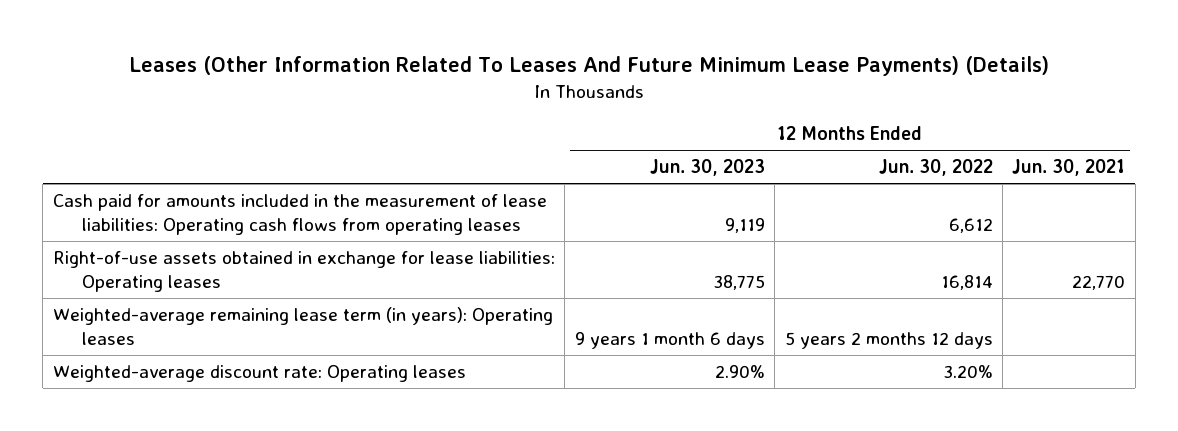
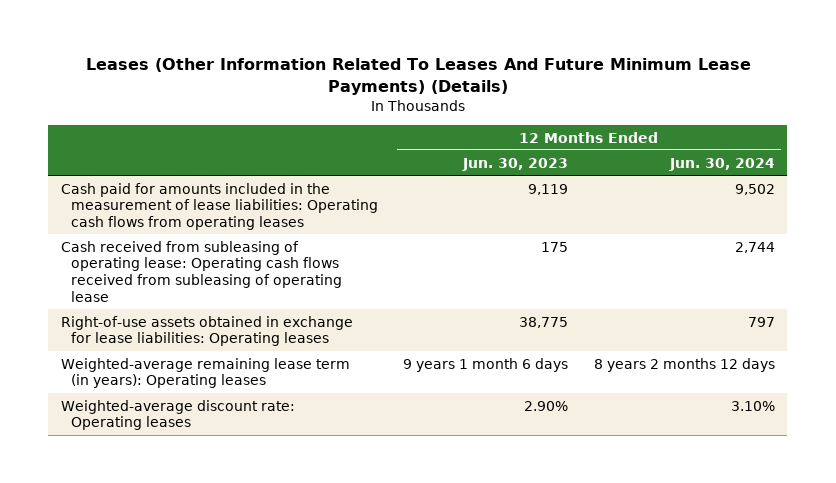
- | 12 Months Ended Jun. 30, 2023 | 12 Months Ended Jun. 30, 2022 | 12 Months Ended Jun. 30, 2021
+ | 12 Months Ended Jun. 30, 2023 | 12 Months Ended Jun. 30, 2024
+ Cash received from subleasing of operating lease: Operating cash flows received from subleasing of operating lease | 175 | 2,744

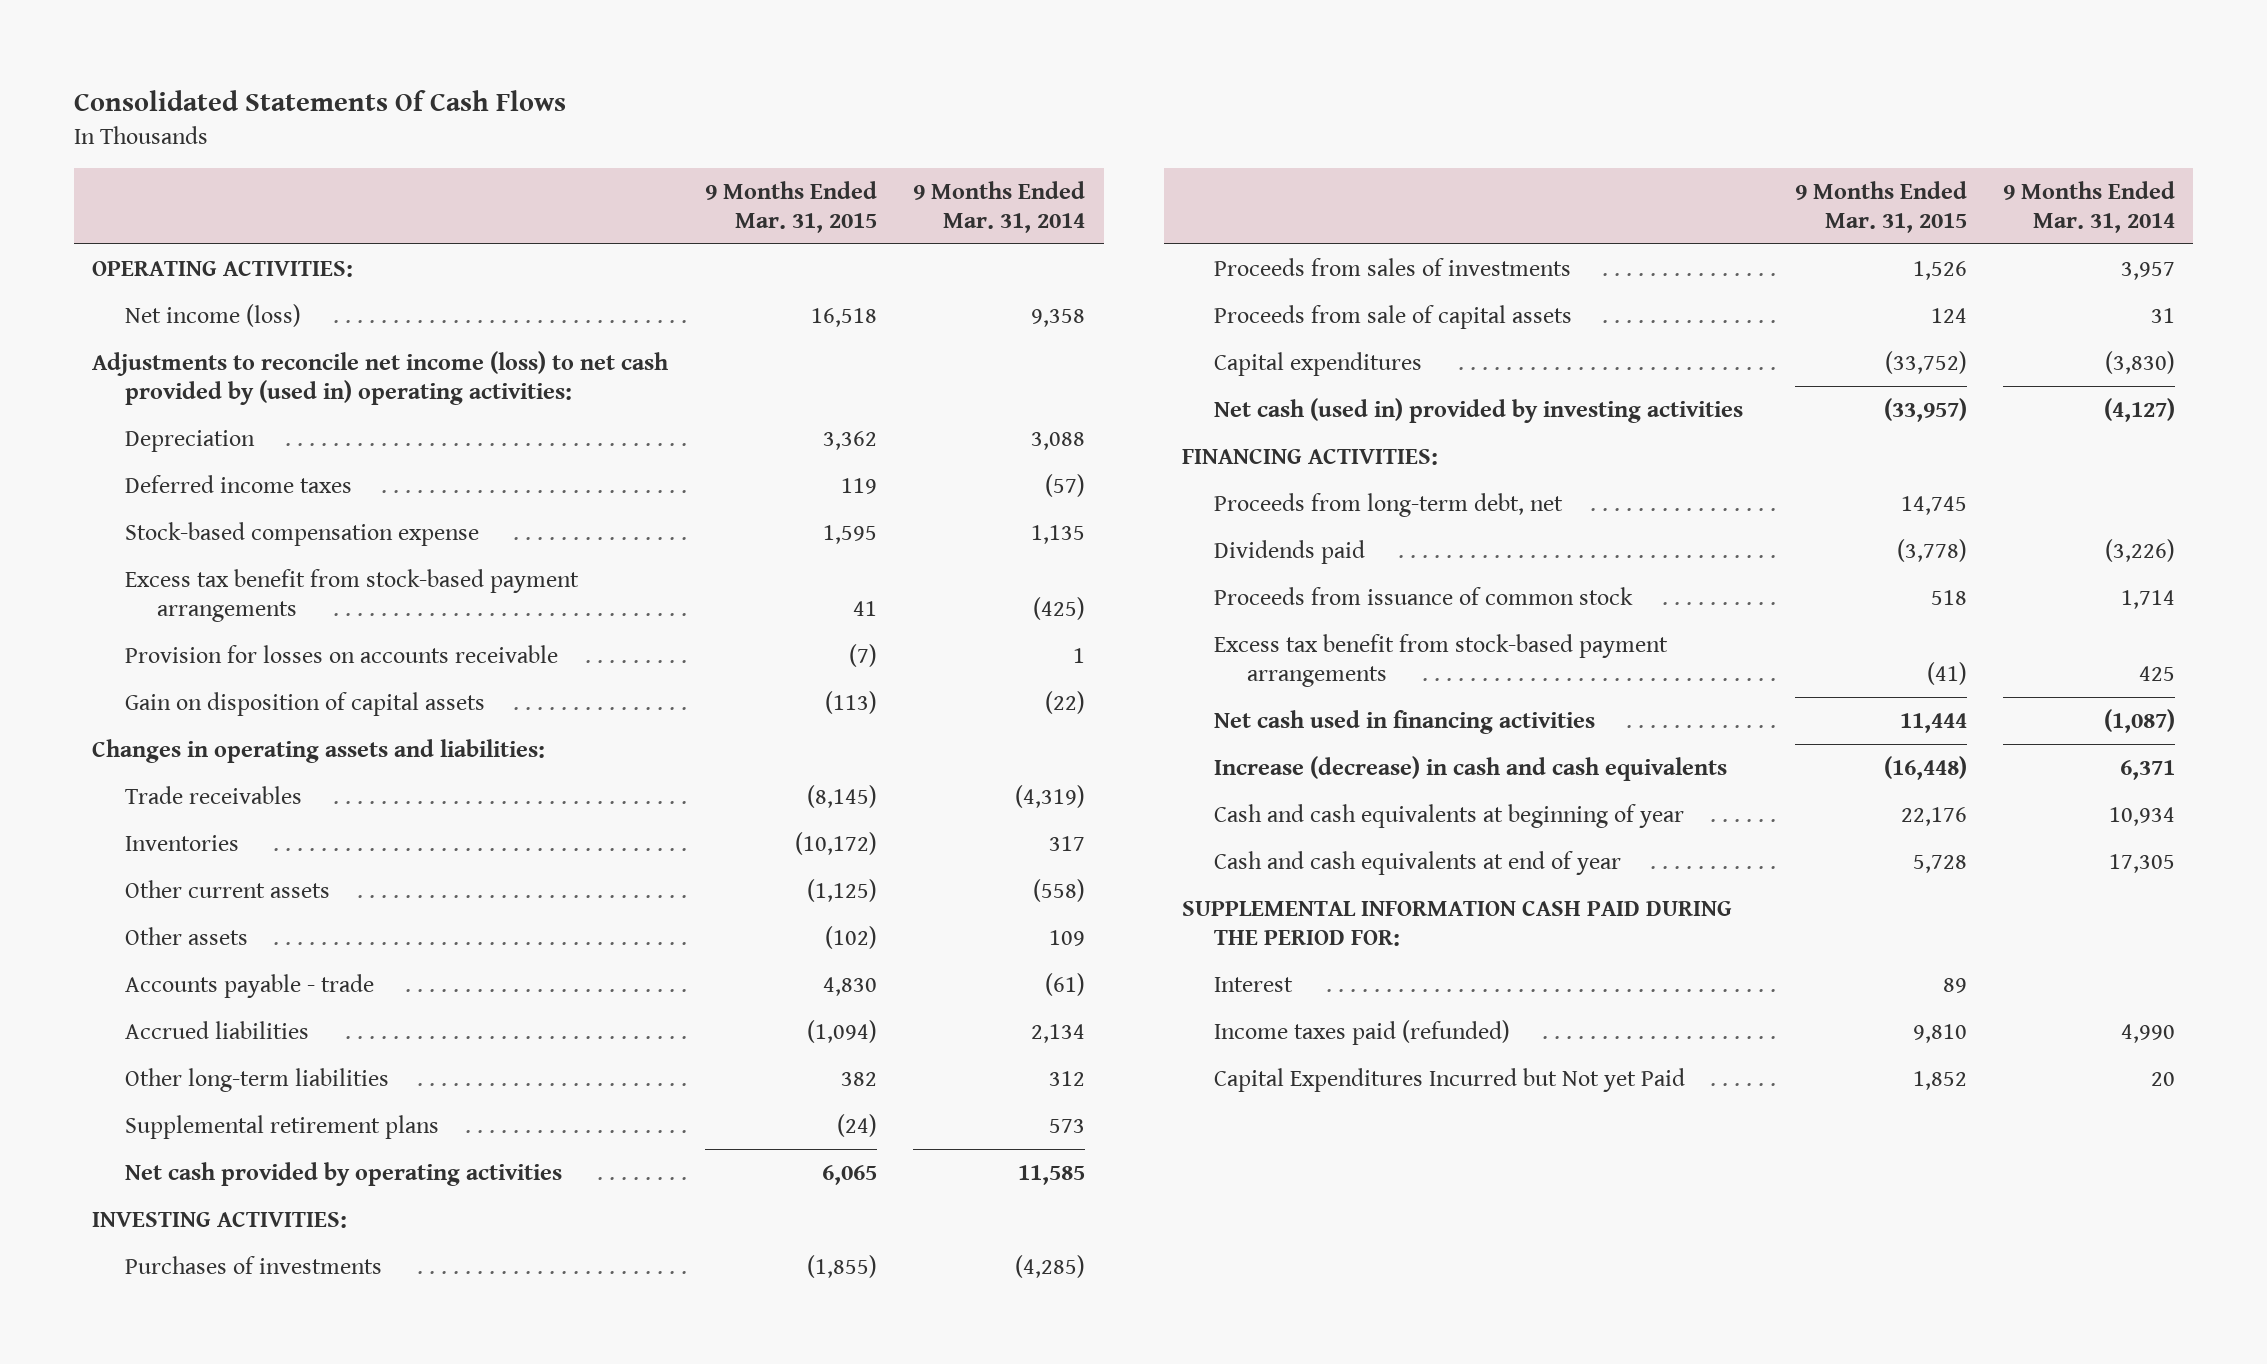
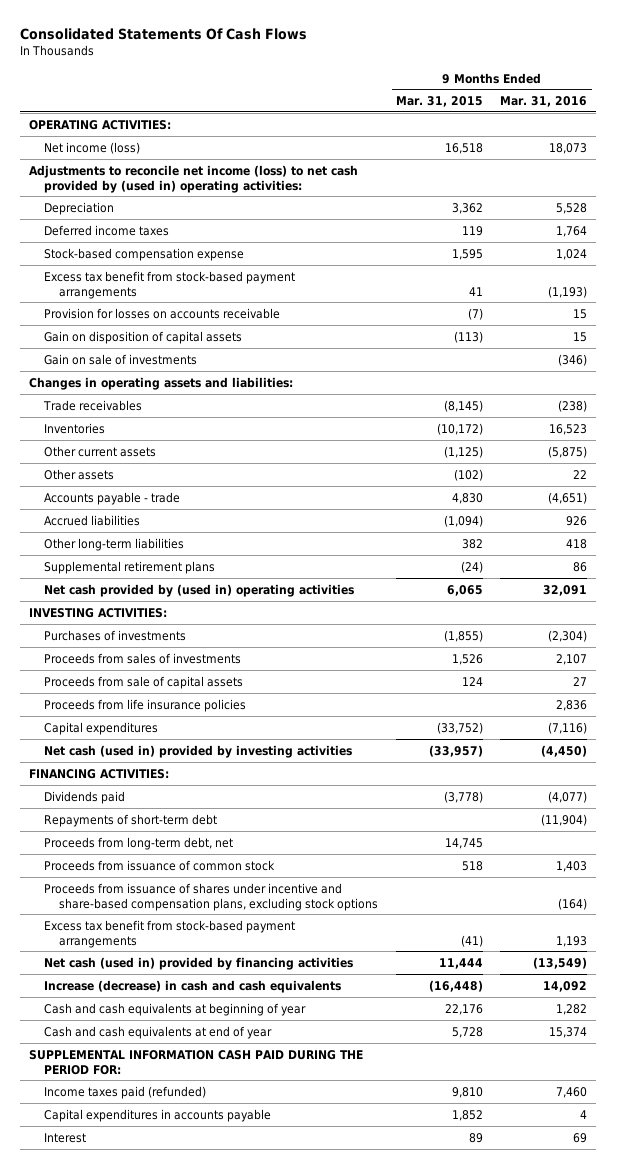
- | 9 Months Ended Mar. 31, 2015 | 9 Months Ended Mar. 31, 2014
+ | 9 Months Ended Mar. 31, 2015 | 9 Months Ended Mar. 31, 2016
+ Gain on sale of investments | | (346)
- Net cash provided by operating activities | 6,065 | 11,585
+ Net cash provided by (used in) operating activities | 6,065 | 32,091
+ Proceeds from life insurance policies | | 2,836
+ Repayments of short-term debt | | (11,904)
moved down: Proceeds from long-term debt, net | 14,745 |
+ Proceeds from issuance of shares under incentive and share-based compensation plans, excluding stock options | | (164)
- Net cash used in financing activities | 11,444 | (1,087)
+ Net cash (used in) provided by financing activities | 11,444 | (13,549)
- Capital Expenditures Incurred but Not yet Paid | 1,852 | 20
+ Capital expenditures in accounts payable | 1,852 | 4
moved down: Interest | 89 | 69

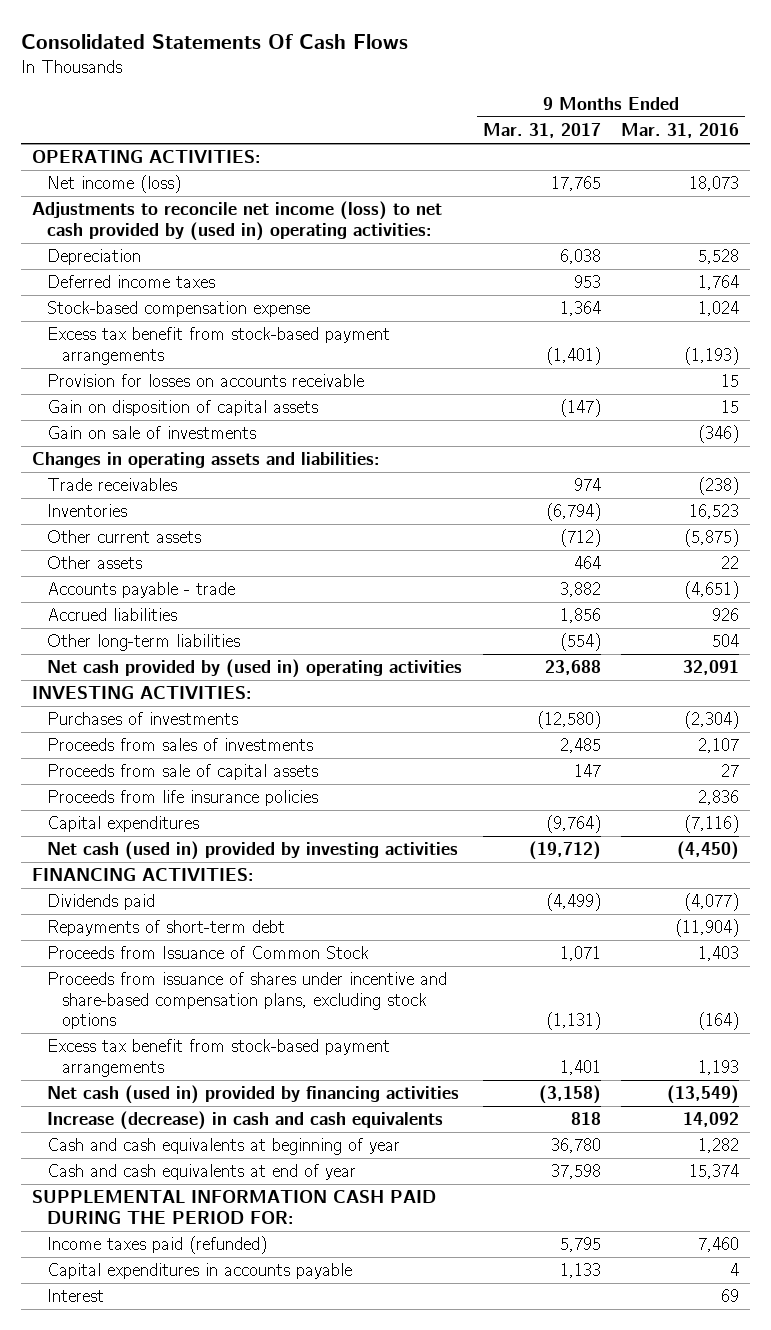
- | 9 Months Ended Mar. 31, 2015 | 9 Months Ended Mar. 31, 2016
+ | 9 Months Ended Mar. 31, 2017 | 9 Months Ended Mar. 31, 2016
- Other long-term liabilities | 382 | 418
- Supplemental retirement plans | (24) | 86
+ Other long-term liabilities | (554) | 504
- Proceeds from long-term debt, net | 14,745 |
- Proceeds from issuance of common stock | 518 | 1,403
+ Proceeds from Issuance of Common Stock | 1,071 | 1,403

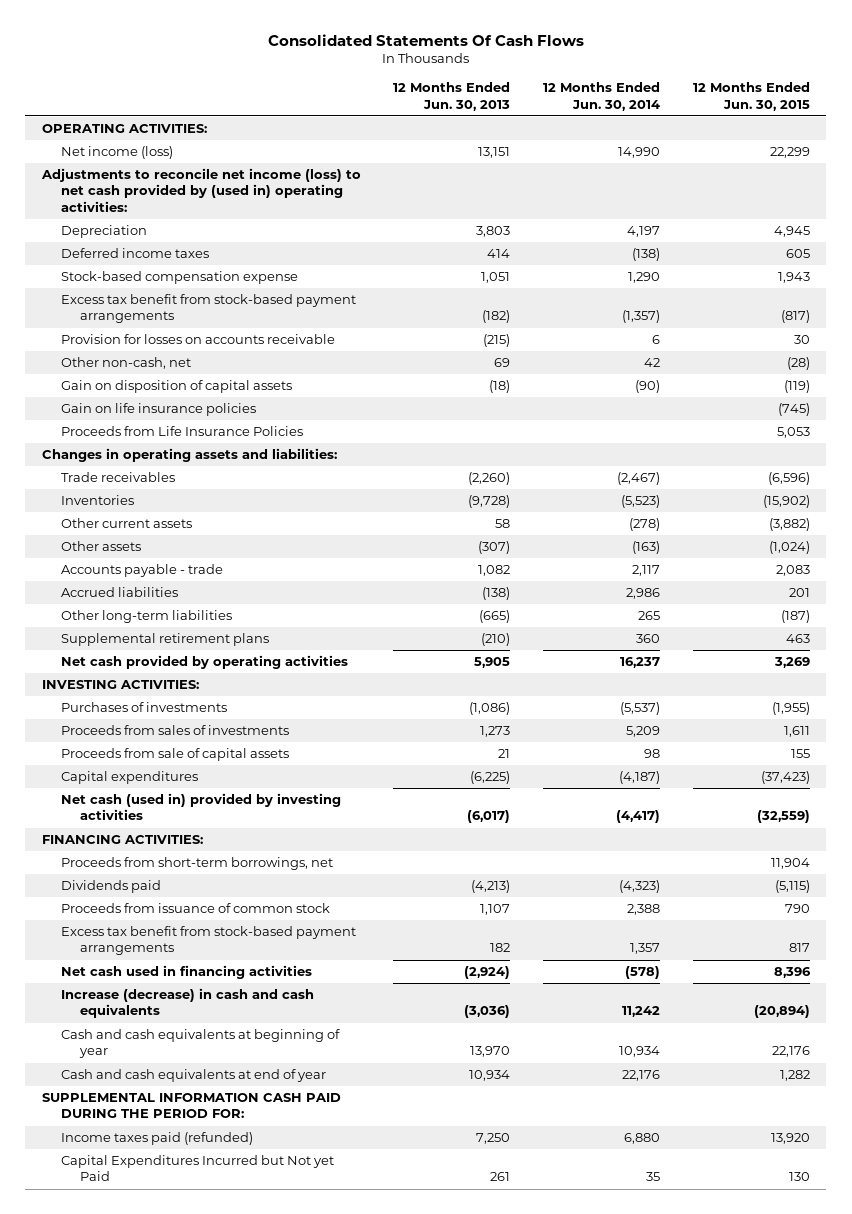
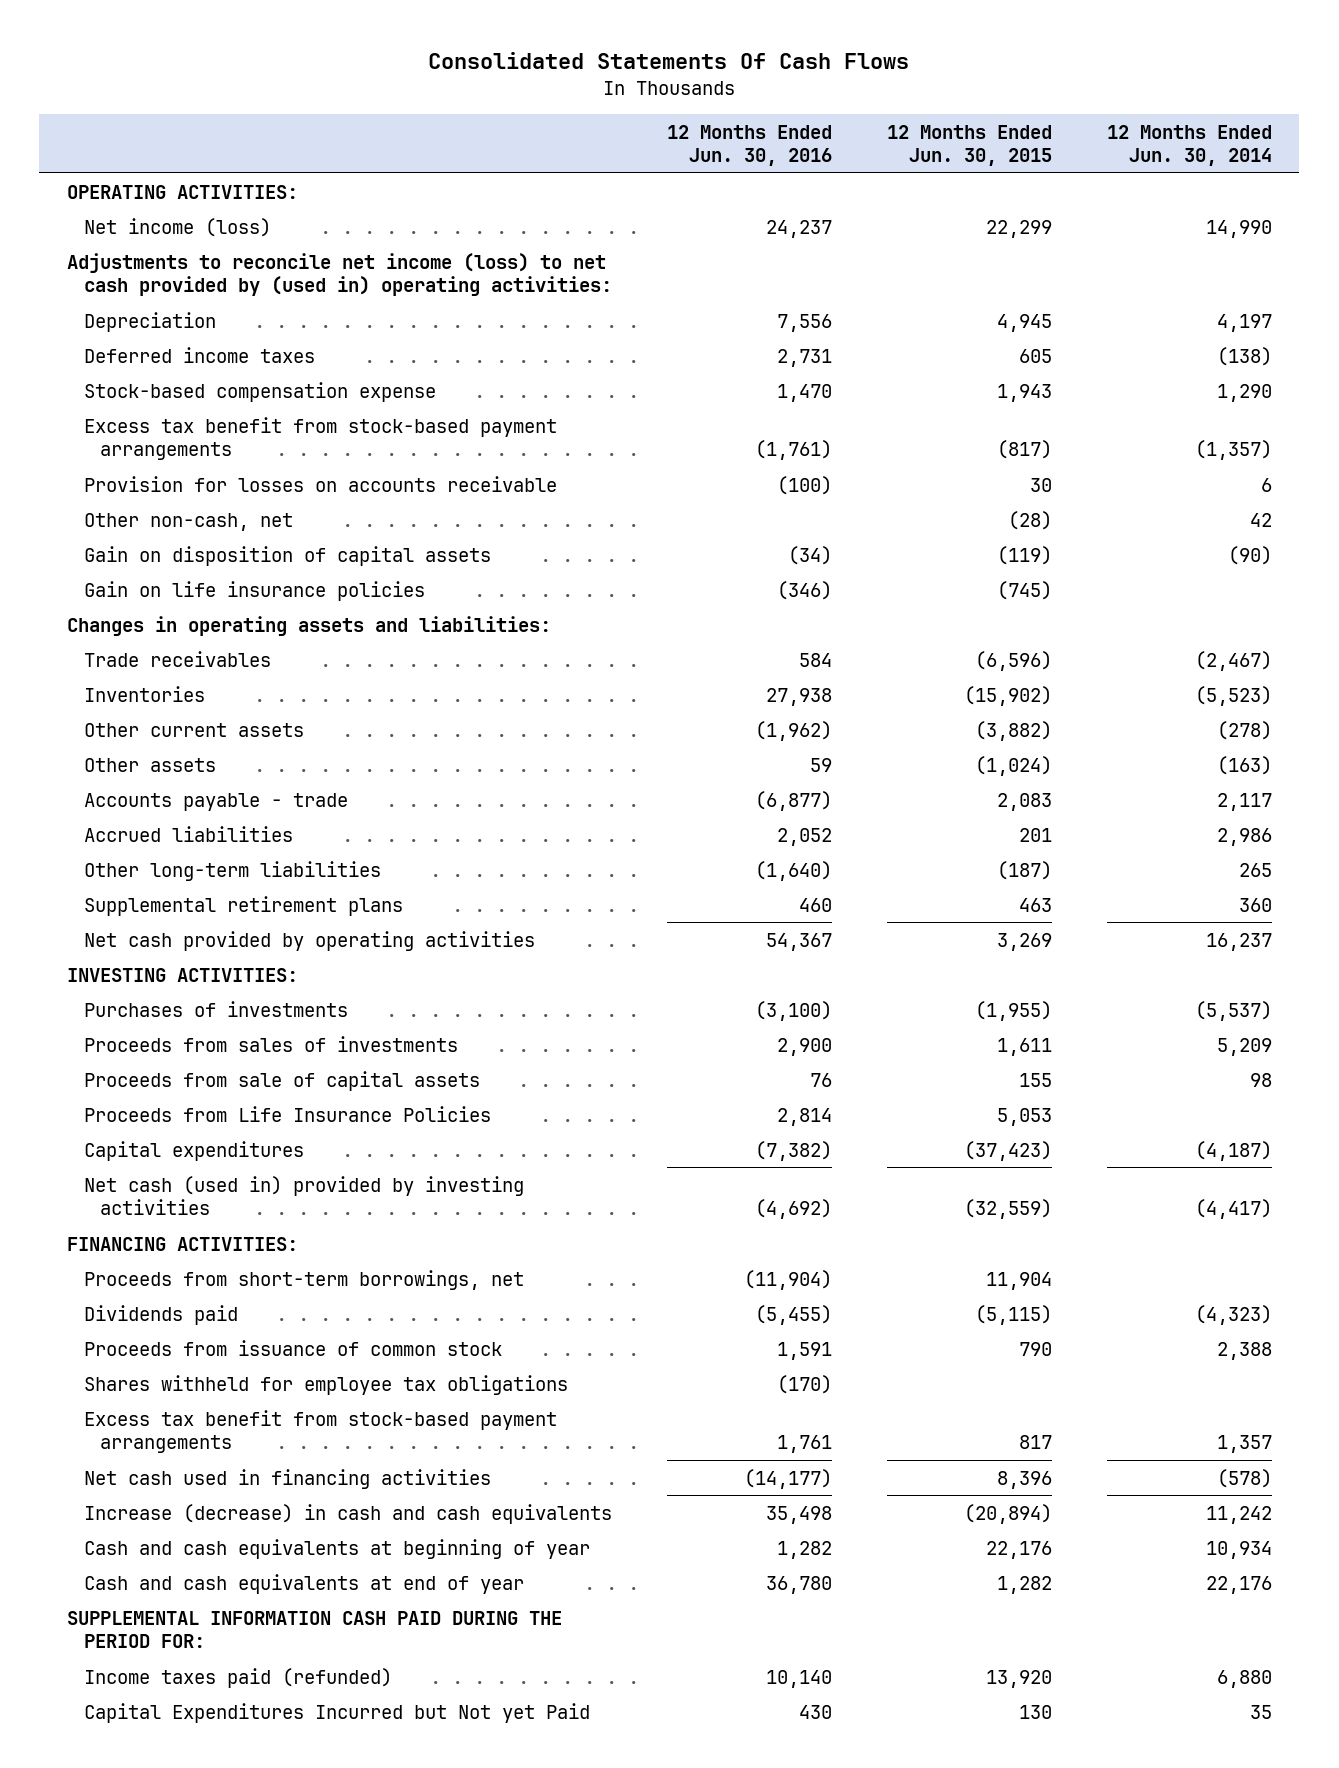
- | 12 Months Ended Jun. 30, 2013 | 12 Months Ended Jun. 30, 2014 | 12 Months Ended Jun. 30, 2015
+ | 12 Months Ended Jun. 30, 2016 | 12 Months Ended Jun. 30, 2015 | 12 Months Ended Jun. 30, 2014
moved down: Proceeds from Life Insurance Policies | 2,814 | 5,053 |
+ Shares withheld for employee tax obligations | (170) | |

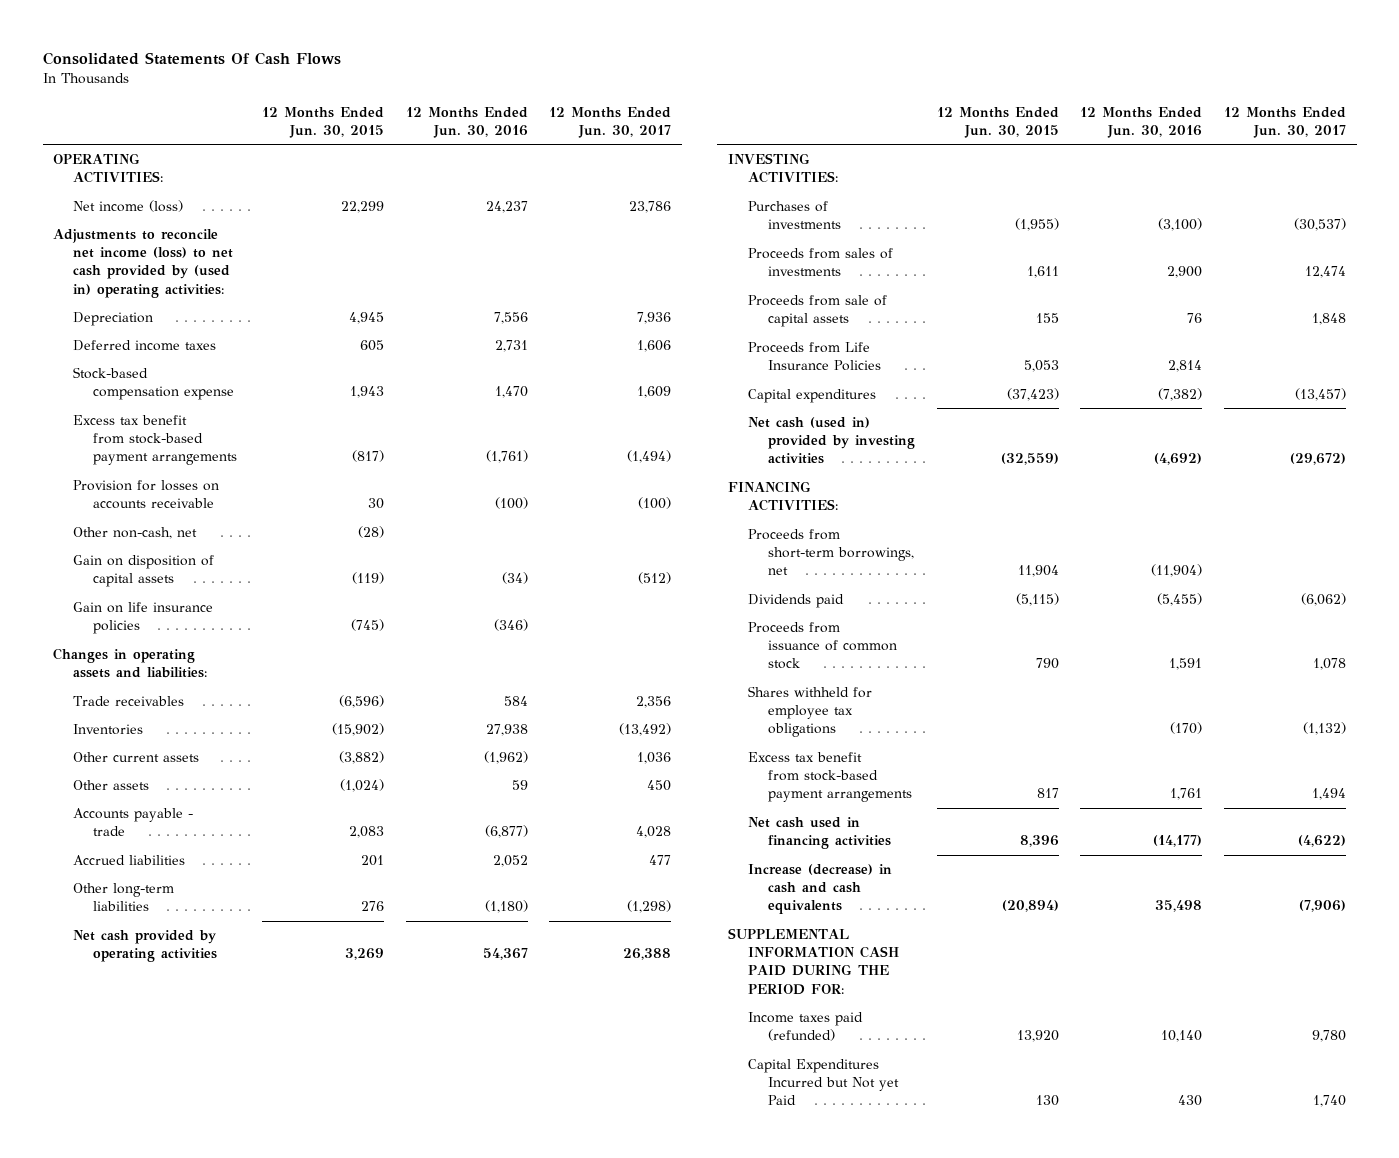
- | 12 Months Ended Jun. 30, 2016 | 12 Months Ended Jun. 30, 2015 | 12 Months Ended Jun. 30, 2014
+ | 12 Months Ended Jun. 30, 2015 | 12 Months Ended Jun. 30, 2016 | 12 Months Ended Jun. 30, 2017
- Other long-term liabilities | (1,640) | (187) | 265
- Supplemental retirement plans | 460 | 463 | 360
+ Other long-term liabilities | 276 | (1,180) | (1,298)
- Cash and cash equivalents at beginning of year | 1,282 | 22,176 | 10,934
- Cash and cash equivalents at end of year | 36,780 | 1,282 | 22,176

